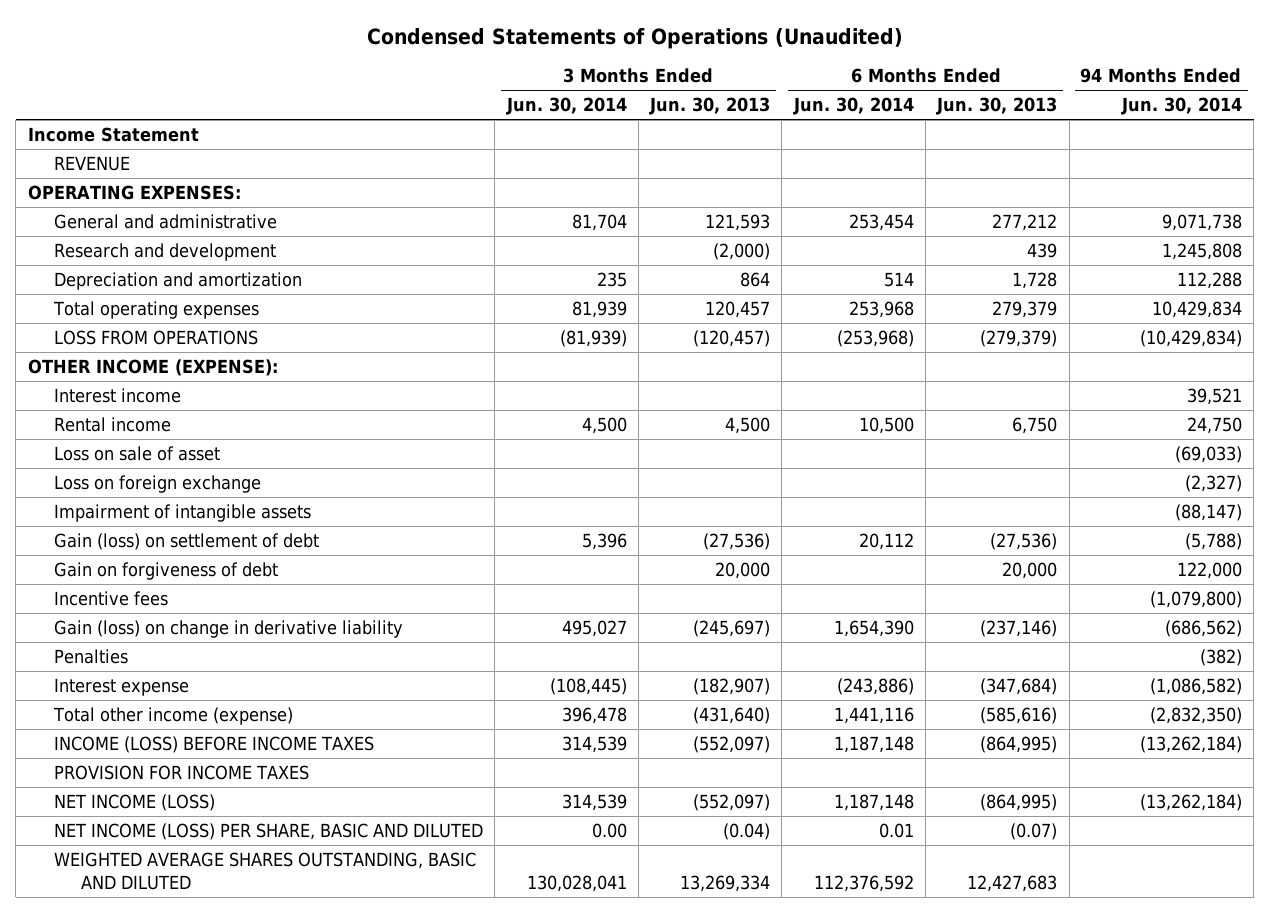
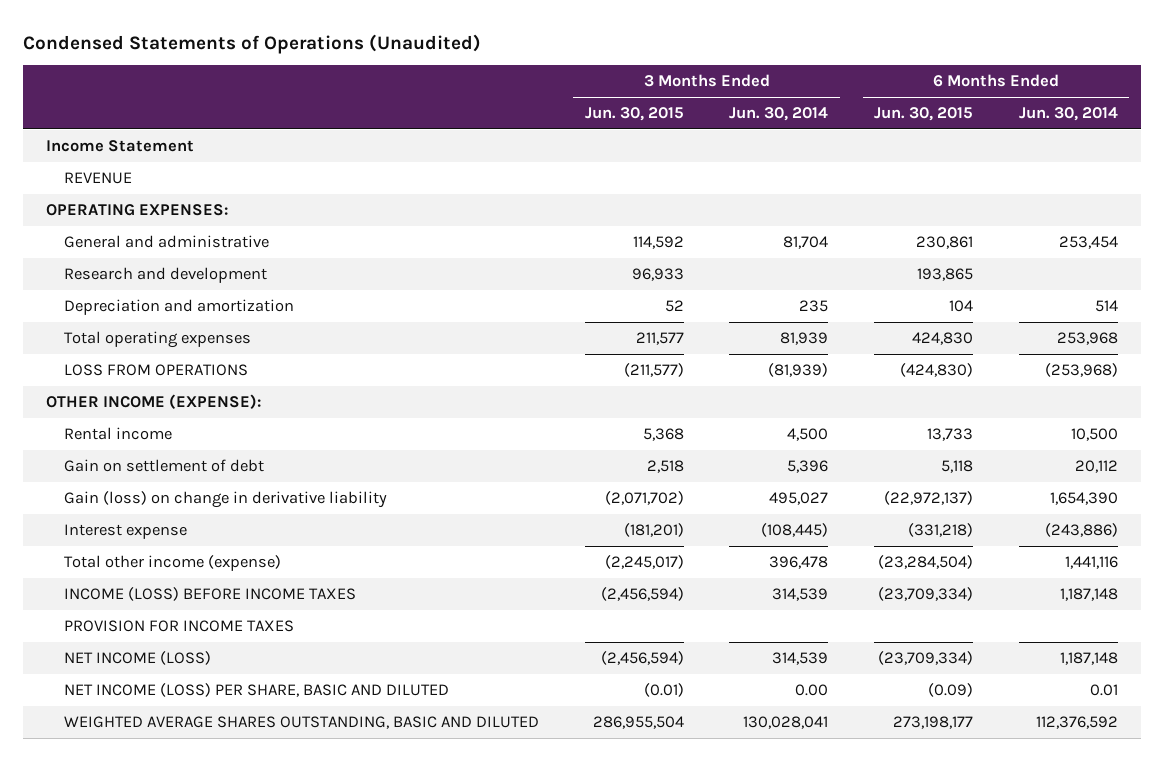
- | 3 Months Ended Jun. 30, 2014 | 3 Months Ended Jun. 30, 2013 | 6 Months Ended Jun. 30, 2014 | 6 Months Ended Jun. 30, 2013 | 94 Months Ended Jun. 30, 2014
+ | 3 Months Ended Jun. 30, 2015 | 3 Months Ended Jun. 30, 2014 | 6 Months Ended Jun. 30, 2015 | 6 Months Ended Jun. 30, 2014
- Interest income | | | | | 39,521
- Loss on sale of asset | | | | | (69,033)
- Loss on foreign exchange | | | | | (2,327)
- Impairment of intangible assets | | | | | (88,147)
- Gain (loss) on settlement of debt | 5,396 | (27,536) | 20,112 | (27,536) | (5,788)
- Gain on forgiveness of debt | | 20,000 | | 20,000 | 122,000
- Incentive fees | | | | | (1,079,800)
+ Gain on settlement of debt | 2,518 | 5,396 | 5,118 | 20,112
- Penalties | | | | | (382)

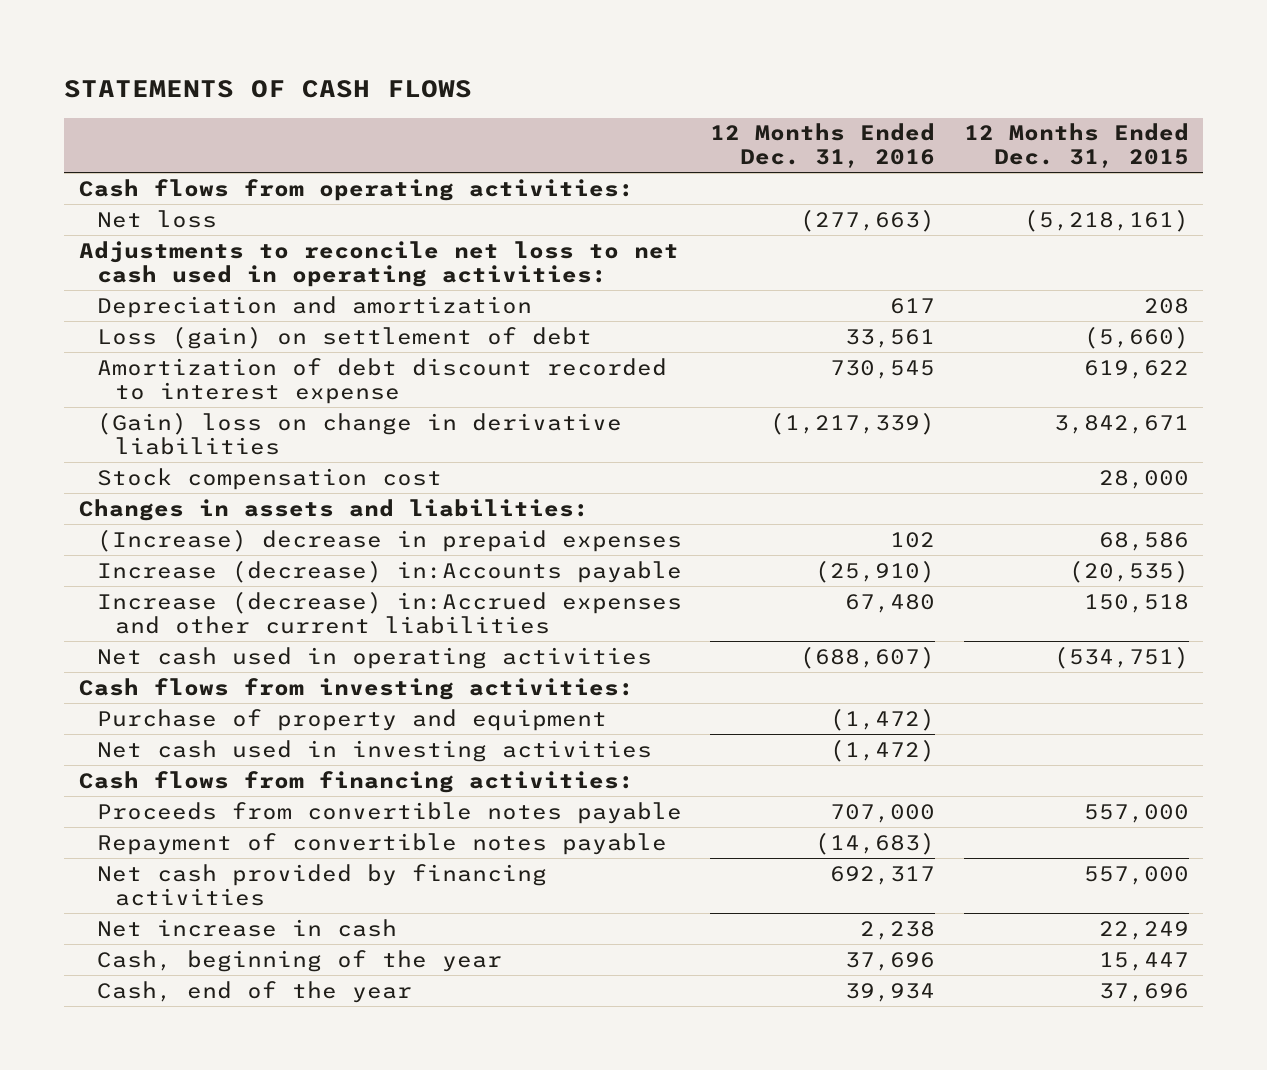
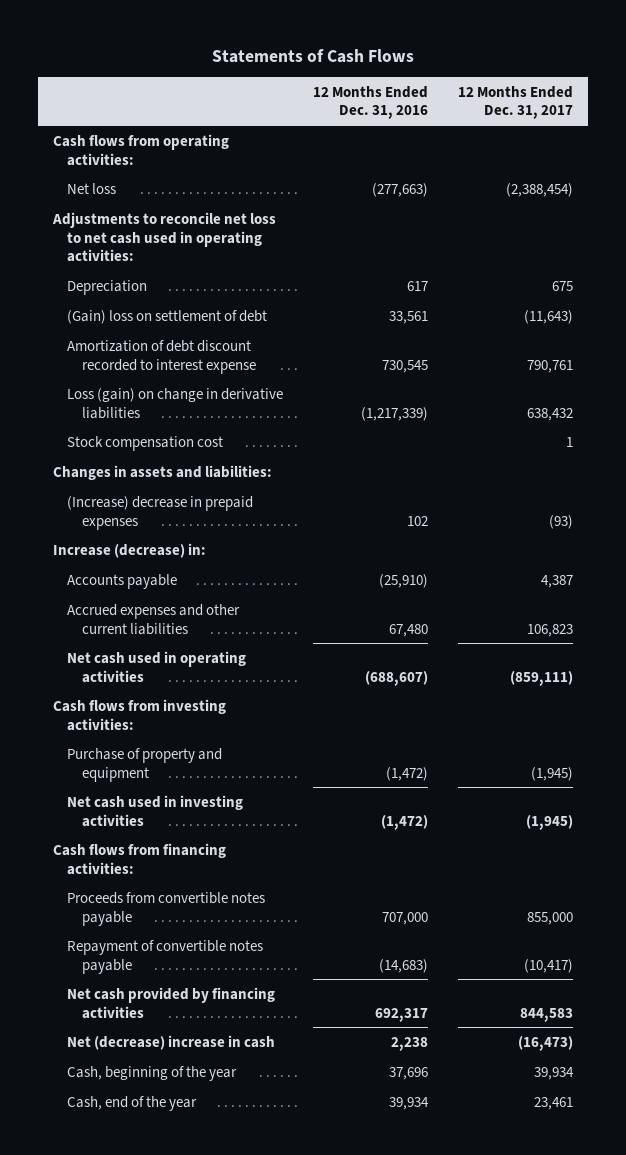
- STATEMENTS OF CASH FLOWS
+ Statements of Cash Flows
- | 12 Months Ended Dec. 31, 2016 | 12 Months Ended Dec. 31, 2015
+ | 12 Months Ended Dec. 31, 2016 | 12 Months Ended Dec. 31, 2017
- Depreciation and amortization | 617 | 208
- Loss (gain) on settlement of debt | 33,561 | (5,660)
+ Depreciation | 617 | 675
+ (Gain) loss on settlement of debt | 33,561 | (11,643)
- (Gain) loss on change in derivative liabilities | (1,217,339) | 3,842,671
+ Loss (gain) on change in derivative liabilities | (1,217,339) | 638,432
- Increase (decrease) in:Accounts payable | (25,910) | (20,535)
- Increase (decrease) in:Accrued expenses and other current liabilities | 67,480 | 150,518
+ Increase (decrease) in:
+ Accounts payable | (25,910) | 4,387
+ Accrued expenses and other current liabilities | 67,480 | 106,823
- Net increase in cash | 2,238 | 22,249
+ Net (decrease) increase in cash | 2,238 | (16,473)

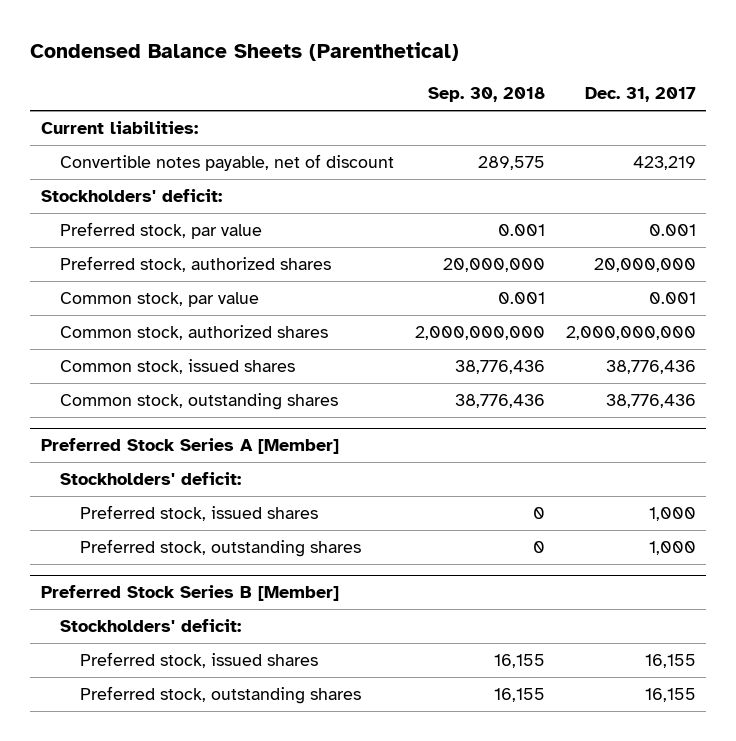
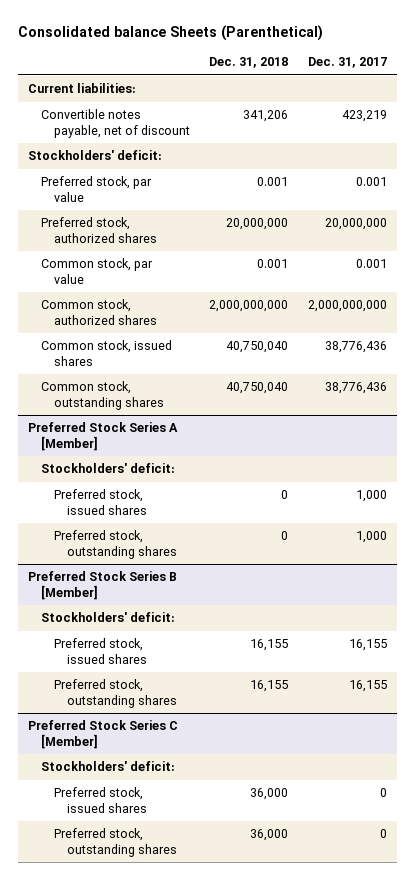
- Condensed Balance Sheets (Parenthetical)
+ Consolidated balance Sheets (Parenthetical)
- | Sep. 30, 2018 | Dec. 31, 2017
+ | Dec. 31, 2018 | Dec. 31, 2017
+ Preferred Stock Series C [Member]
+ Stockholders' deficit:
+ Preferred stock, issued shares | 36,000 | 0
+ Preferred stock, outstanding shares | 36,000 | 0

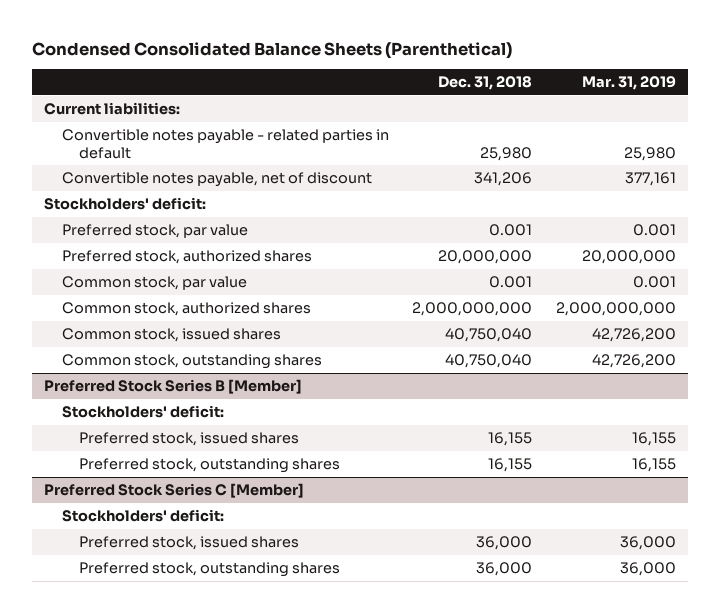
- Consolidated balance Sheets (Parenthetical)
+ Condensed Consolidated Balance Sheets (Parenthetical)
- | Dec. 31, 2018 | Dec. 31, 2017
+ | Dec. 31, 2018 | Mar. 31, 2019
+ Convertible notes payable - related parties in default | 25,980 | 25,980
- Preferred Stock Series A [Member]
- Stockholders' deficit:
- Preferred stock, issued shares | 0 | 1,000
- Preferred stock, outstanding shares | 0 | 1,000

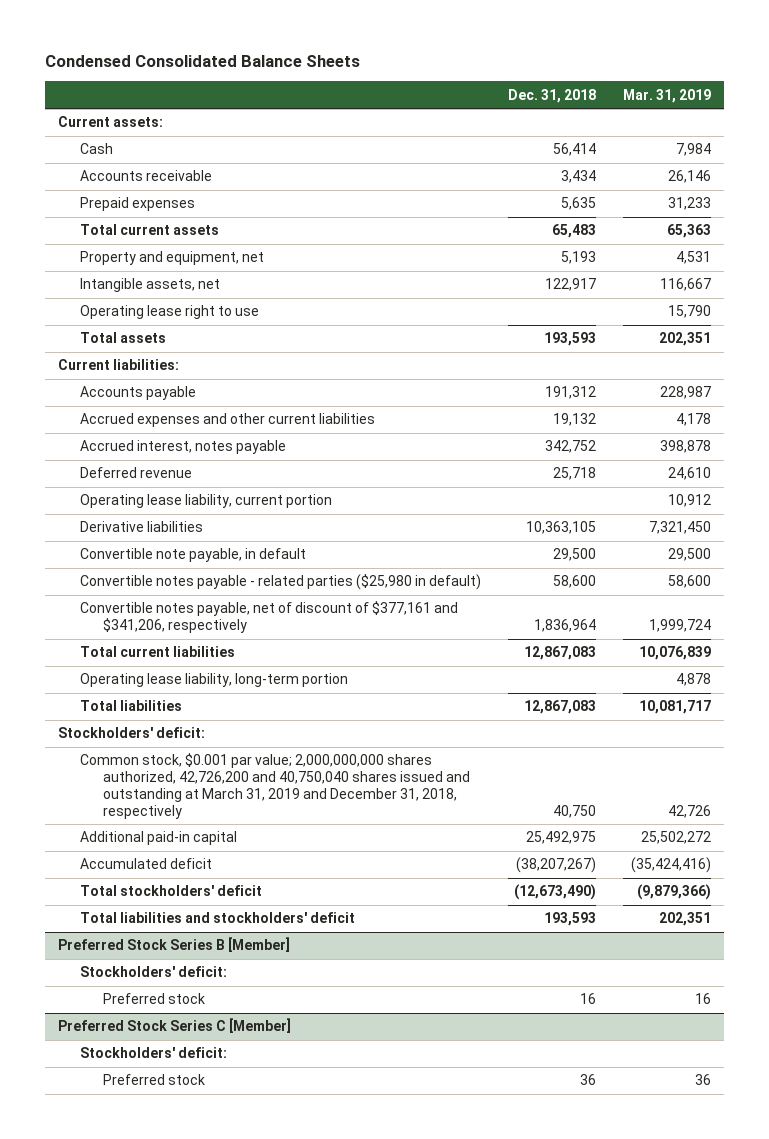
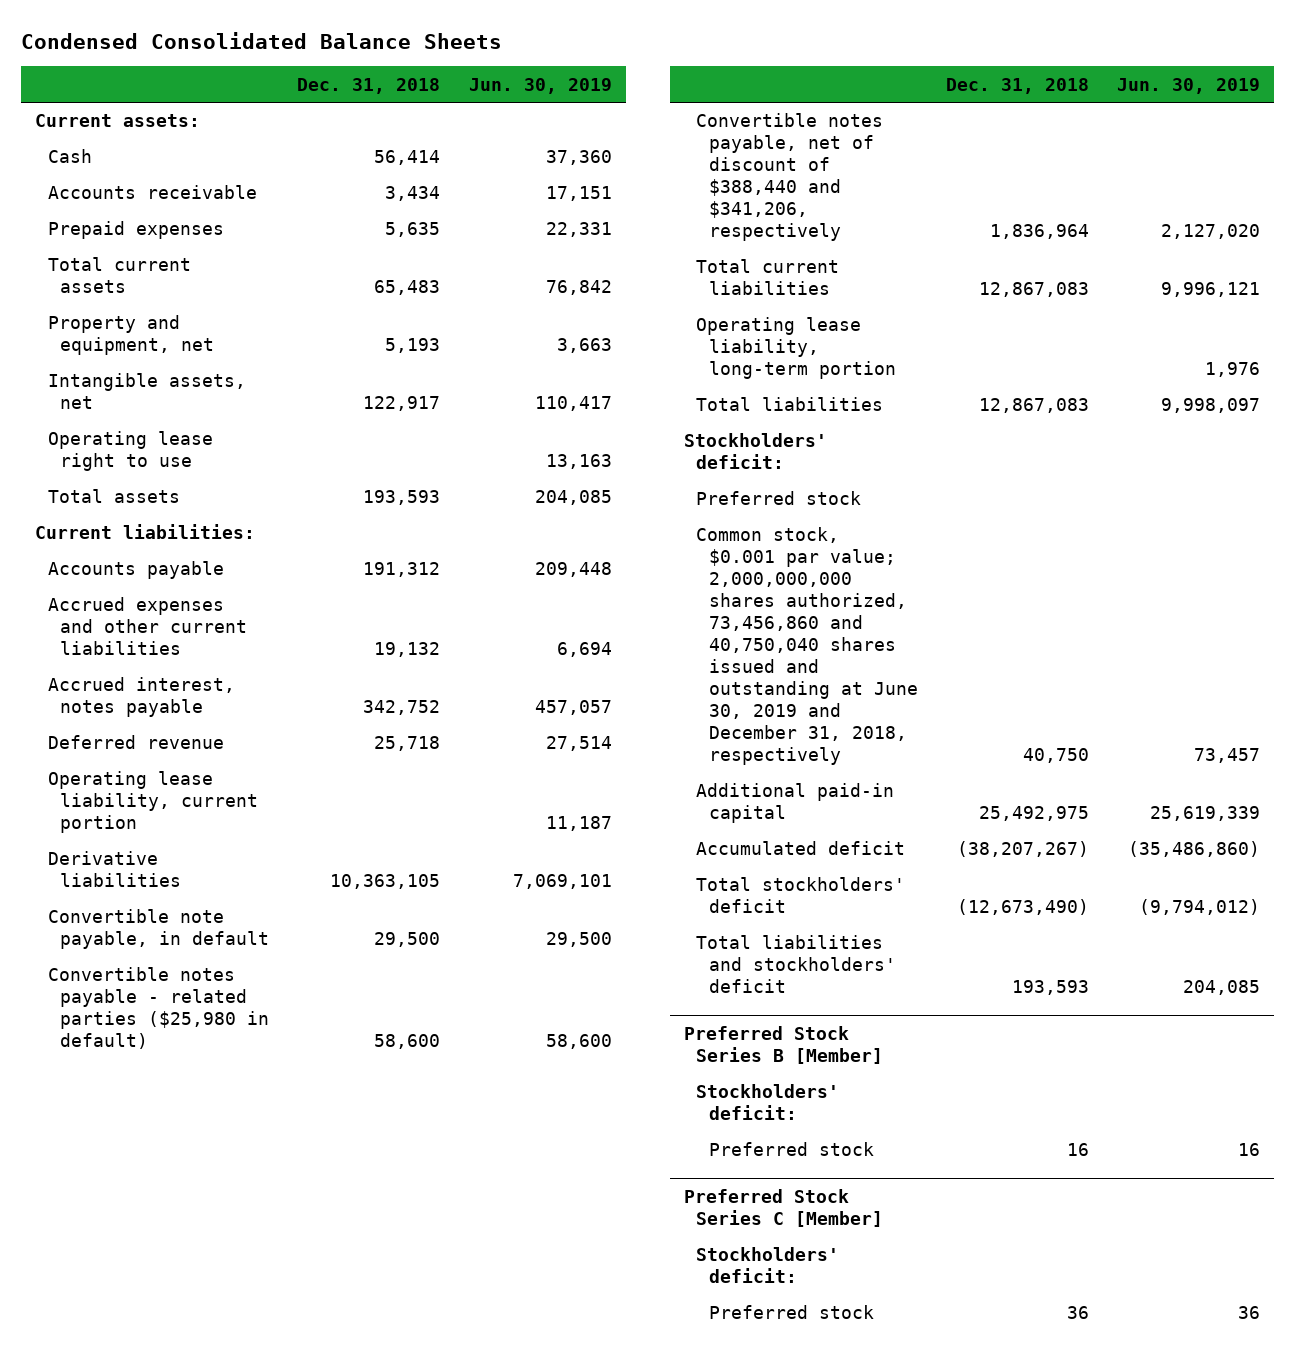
- | Dec. 31, 2018 | Mar. 31, 2019
+ | Dec. 31, 2018 | Jun. 30, 2019
- Convertible notes payable, net of discount of $377,161 and $341,206, respectively | 1,836,964 | 1,999,724
+ Convertible notes payable, net of discount of $388,440 and $341,206, respectively | 1,836,964 | 2,127,020
- Common stock, $0.001 par value; 2,000,000,000 shares authorized, 42,726,200 and 40,750,040 shares issued and outstanding at March 31, 2019 and December 31, 2018, respectively | 40,750 | 42,726
+ Preferred stock
+ Common stock, $0.001 par value; 2,000,000,000 shares authorized, 73,456,860 and 40,750,040 shares issued and outstanding at June 30, 2019 and December 31, 2018, respectively | 40,750 | 73,457

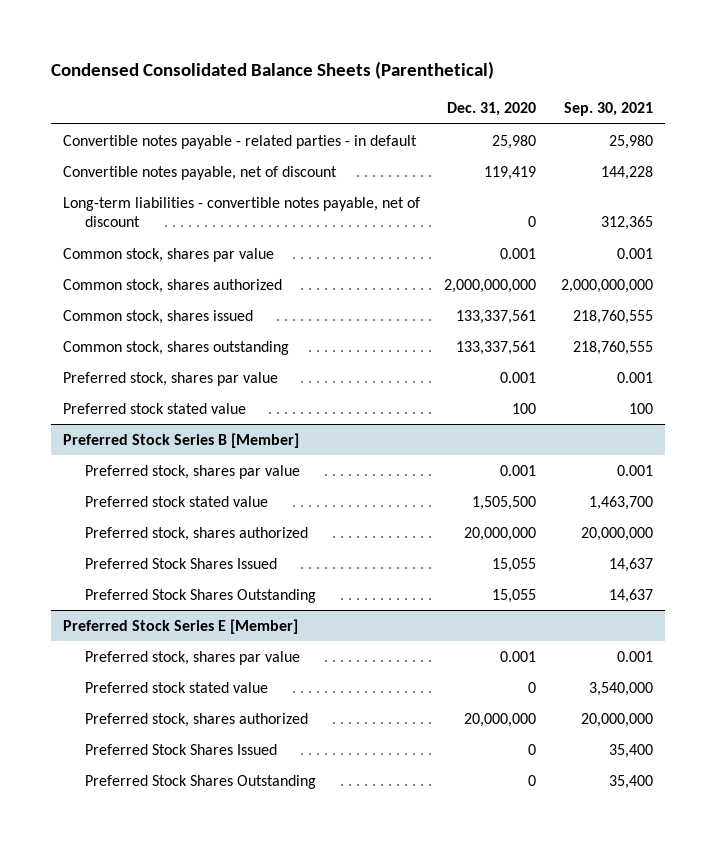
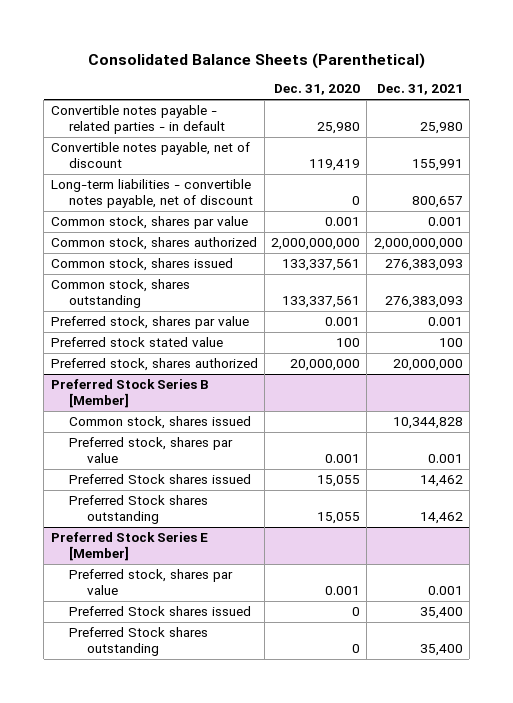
- Condensed Consolidated Balance Sheets (Parenthetical)
+ Consolidated Balance Sheets (Parenthetical)
- | Dec. 31, 2020 | Sep. 30, 2021
+ | Dec. 31, 2020 | Dec. 31, 2021
+ Preferred stock, shares authorized | 20,000,000 | 20,000,000
@ Preferred Stock Series B [Member]
+ Common stock, shares issued | | 10,344,828
- Preferred stock stated value | 1,505,500 | 1,463,700
- Preferred stock, shares authorized | 20,000,000 | 20,000,000
- Preferred Stock Shares Issued | 15,055 | 14,637
- Preferred Stock Shares Outstanding | 15,055 | 14,637
+ Preferred Stock shares issued | 15,055 | 14,462
+ Preferred Stock shares outstanding | 15,055 | 14,462
@ Preferred Stock Series E [Member]
- Preferred stock stated value | 0 | 3,540,000
- Preferred stock, shares authorized | 20,000,000 | 20,000,000
- Preferred Stock Shares Issued | 0 | 35,400
- Preferred Stock Shares Outstanding | 0 | 35,400
+ Preferred Stock shares issued | 0 | 35,400
+ Preferred Stock shares outstanding | 0 | 35,400

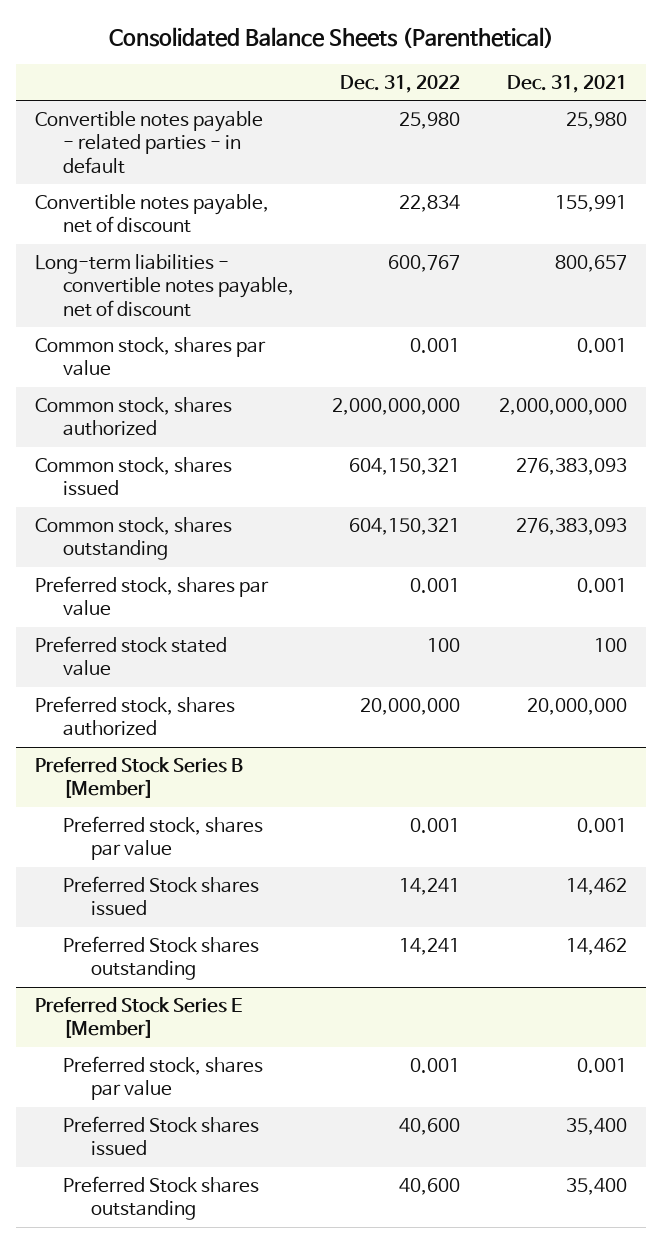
- | Dec. 31, 2020 | Dec. 31, 2021
+ | Dec. 31, 2022 | Dec. 31, 2021
@ Preferred Stock Series B [Member]
- Common stock, shares issued | | 10,344,828

